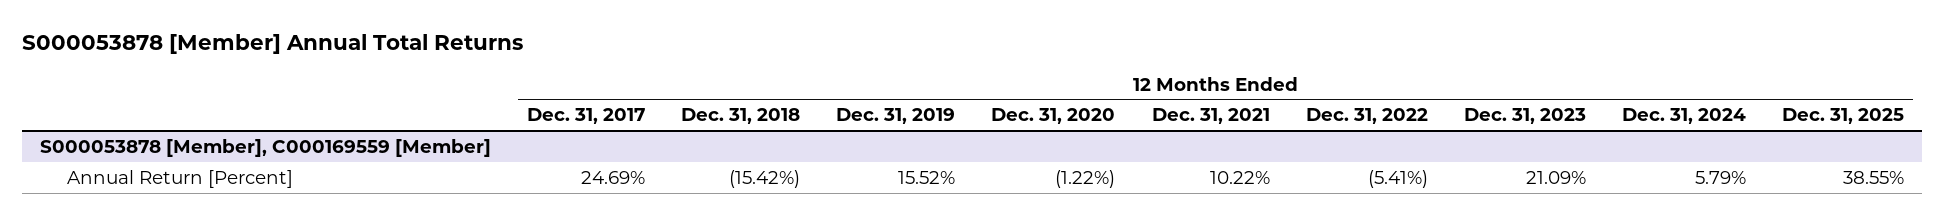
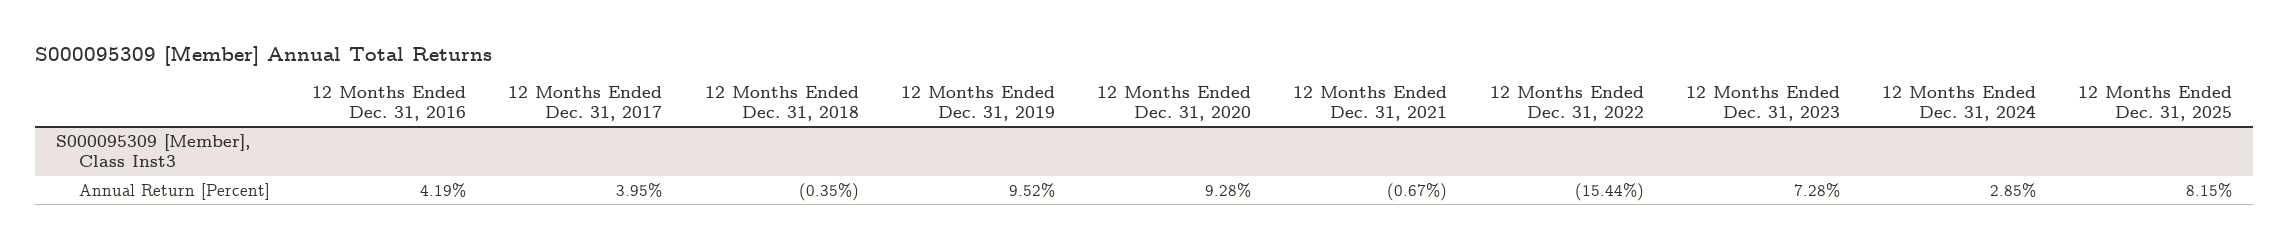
- S000053878 [Member] Annual Total Returns
+ S000095309 [Member] Annual Total Returns
- | 12 Months Ended Dec. 31, 2017 | 12 Months Ended Dec. 31, 2018 | 12 Months Ended Dec. 31, 2019 | 12 Months Ended Dec. 31, 2020 | 12 Months Ended Dec. 31, 2021 | 12 Months Ended Dec. 31, 2022 | 12 Months Ended Dec. 31, 2023 | 12 Months Ended Dec. 31, 2024 | 12 Months Ended Dec. 31, 2025
+ | 12 Months Ended Dec. 31, 2016 | 12 Months Ended Dec. 31, 2017 | 12 Months Ended Dec. 31, 2018 | 12 Months Ended Dec. 31, 2019 | 12 Months Ended Dec. 31, 2020 | 12 Months Ended Dec. 31, 2021 | 12 Months Ended Dec. 31, 2022 | 12 Months Ended Dec. 31, 2023 | 12 Months Ended Dec. 31, 2024 | 12 Months Ended Dec. 31, 2025
- S000053878 [Member], C000169559 [Member]
- Annual Return [Percent] | 24.69% | (15.42%) | 15.52% | (1.22%) | 10.22% | (5.41%) | 21.09% | 5.79% | 38.55%
+ S000095309 [Member], Class Inst3
+ Annual Return [Percent] | 4.19% | 3.95% | (0.35%) | 9.52% | 9.28% | (0.67%) | (15.44%) | 7.28% | 2.85% | 8.15%

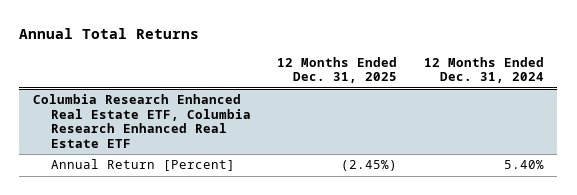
- S000095309 [Member] Annual Total Returns
+ Annual Total Returns
- | 12 Months Ended Dec. 31, 2016 | 12 Months Ended Dec. 31, 2017 | 12 Months Ended Dec. 31, 2018 | 12 Months Ended Dec. 31, 2019 | 12 Months Ended Dec. 31, 2020 | 12 Months Ended Dec. 31, 2021 | 12 Months Ended Dec. 31, 2022 | 12 Months Ended Dec. 31, 2023 | 12 Months Ended Dec. 31, 2024 | 12 Months Ended Dec. 31, 2025
+ | 12 Months Ended Dec. 31, 2025 | 12 Months Ended Dec. 31, 2024
- S000095309 [Member], Class Inst3
- Annual Return [Percent] | 4.19% | 3.95% | (0.35%) | 9.52% | 9.28% | (0.67%) | (15.44%) | 7.28% | 2.85% | 8.15%
+ Columbia Research Enhanced Real Estate ETF, Columbia Research Enhanced Real Estate ETF
+ Annual Return [Percent] | (2.45%) | 5.40%

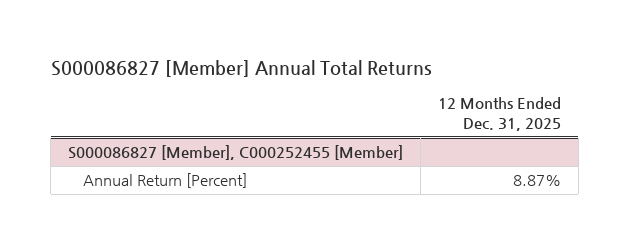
- Annual Total Returns
+ S000086827 [Member] Annual Total Returns
- | 12 Months Ended Dec. 31, 2025 | 12 Months Ended Dec. 31, 2024
+ | 12 Months Ended Dec. 31, 2025
- Columbia Research Enhanced Real Estate ETF, Columbia Research Enhanced Real Estate ETF
- Annual Return [Percent] | (2.45%) | 5.40%
+ S000086827 [Member], C000252455 [Member]
+ Annual Return [Percent] | 8.87%

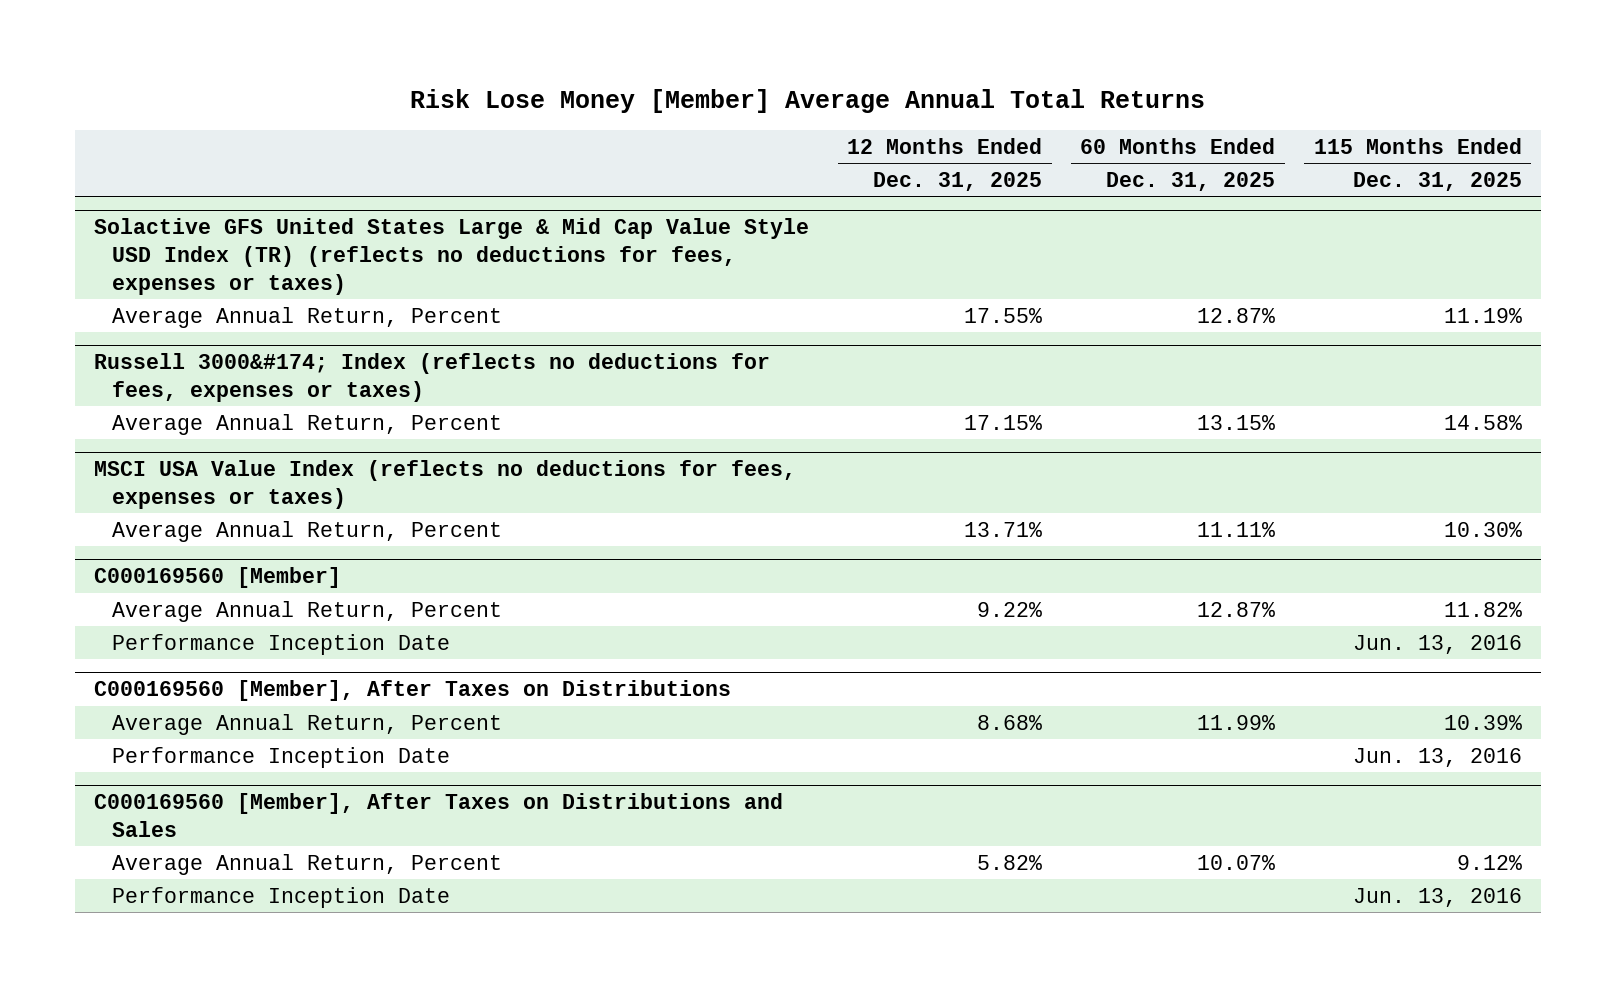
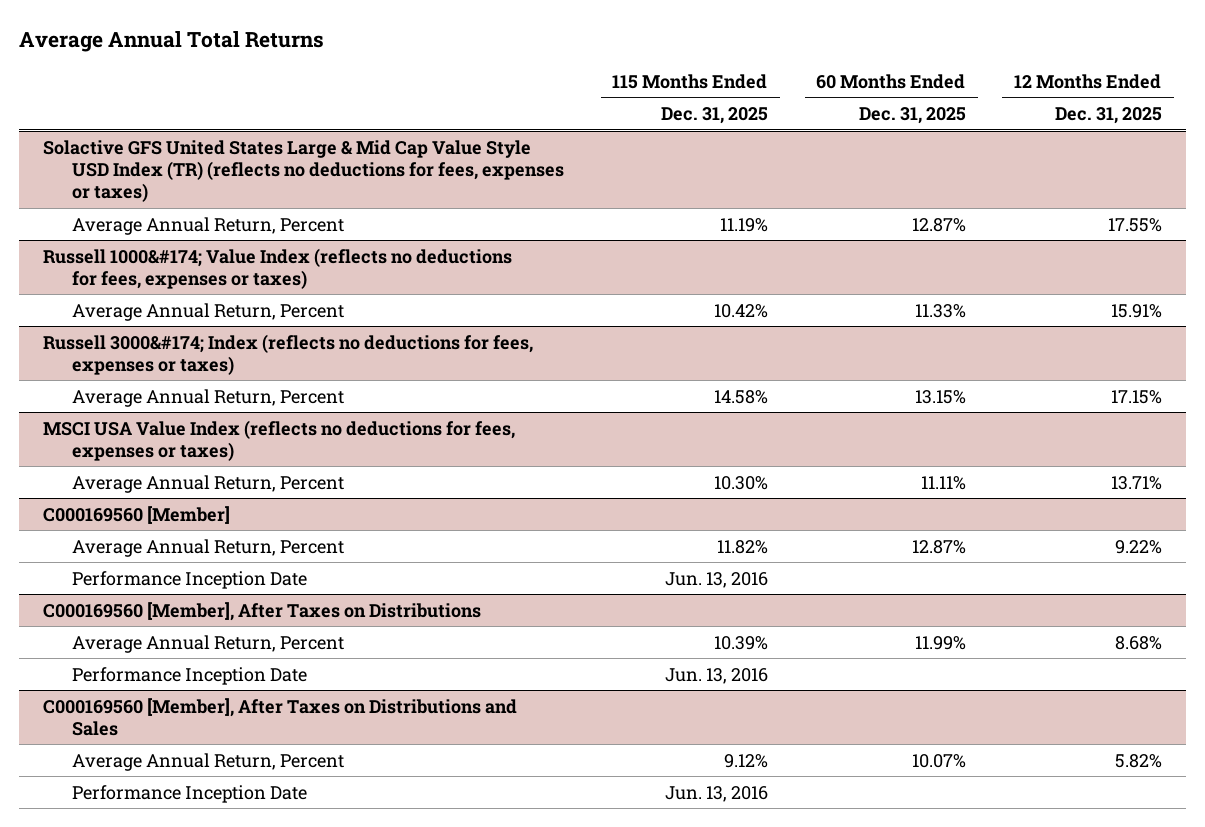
- Risk Lose Money [Member] Average Annual Total Returns
+ Average Annual Total Returns
- | 12 Months Ended Dec. 31, 2025 | 60 Months Ended Dec. 31, 2025 | 115 Months Ended Dec. 31, 2025
+ | 115 Months Ended Dec. 31, 2025 | 60 Months Ended Dec. 31, 2025 | 12 Months Ended Dec. 31, 2025
+ Russell 1000&#174; Value Index (reflects no deductions for fees, expenses or taxes)
+ Average Annual Return, Percent | 10.42% | 11.33% | 15.91%

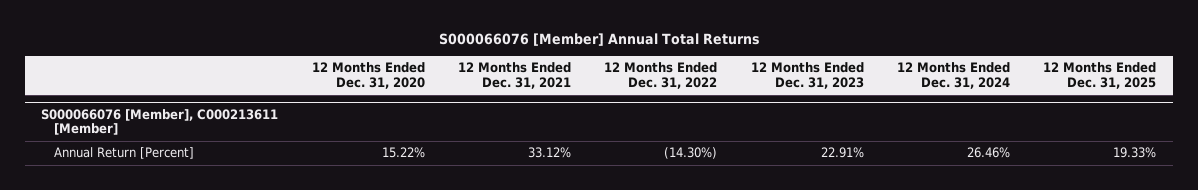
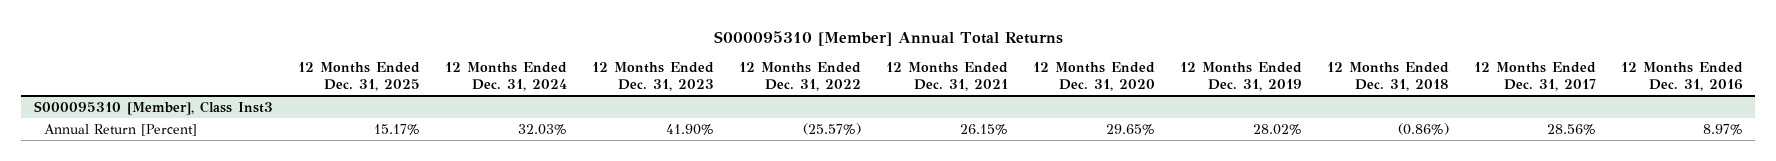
- S000066076 [Member] Annual Total Returns
+ S000095310 [Member] Annual Total Returns
- | 12 Months Ended Dec. 31, 2020 | 12 Months Ended Dec. 31, 2021 | 12 Months Ended Dec. 31, 2022 | 12 Months Ended Dec. 31, 2023 | 12 Months Ended Dec. 31, 2024 | 12 Months Ended Dec. 31, 2025
+ | 12 Months Ended Dec. 31, 2025 | 12 Months Ended Dec. 31, 2024 | 12 Months Ended Dec. 31, 2023 | 12 Months Ended Dec. 31, 2022 | 12 Months Ended Dec. 31, 2021 | 12 Months Ended Dec. 31, 2020 | 12 Months Ended Dec. 31, 2019 | 12 Months Ended Dec. 31, 2018 | 12 Months Ended Dec. 31, 2017 | 12 Months Ended Dec. 31, 2016
- S000066076 [Member], C000213611 [Member]
- Annual Return [Percent] | 15.22% | 33.12% | (14.30%) | 22.91% | 26.46% | 19.33%
+ S000095310 [Member], Class Inst3
+ Annual Return [Percent] | 15.17% | 32.03% | 41.90% | (25.57%) | 26.15% | 29.65% | 28.02% | (0.86%) | 28.56% | 8.97%

